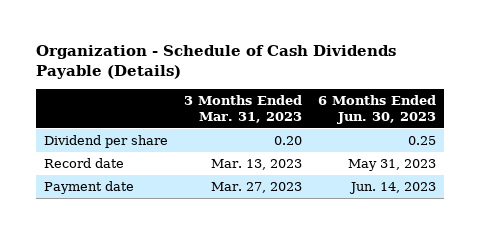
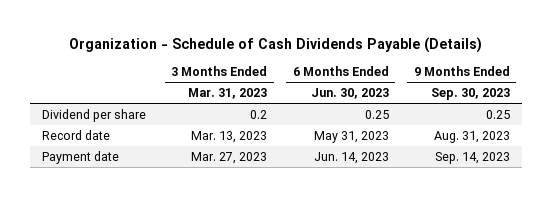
- | 3 Months Ended Mar. 31, 2023 | 6 Months Ended Jun. 30, 2023
+ | 3 Months Ended Mar. 31, 2023 | 6 Months Ended Jun. 30, 2023 | 9 Months Ended Sep. 30, 2023
- Dividend per share | 0.20 | 0.25
+ Dividend per share | 0.2 | 0.25 | 0.25

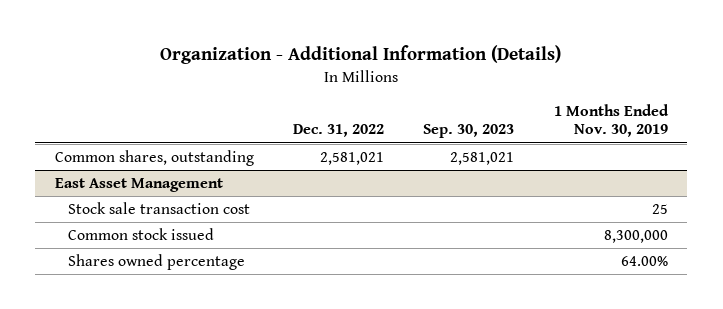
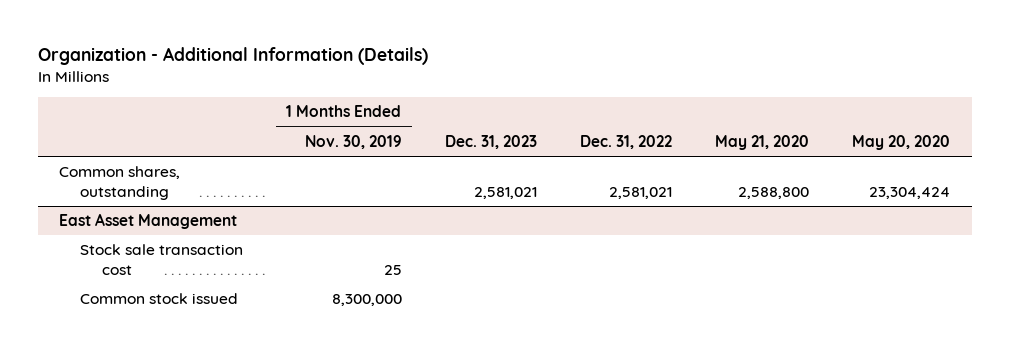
- | Dec. 31, 2022 | Sep. 30, 2023 | 1 Months Ended Nov. 30, 2019
+ | 1 Months Ended Nov. 30, 2019 | Dec. 31, 2023 | Dec. 31, 2022 | May 21, 2020 | May 20, 2020
@ East Asset Management
- Shares owned percentage | | | 64.00%

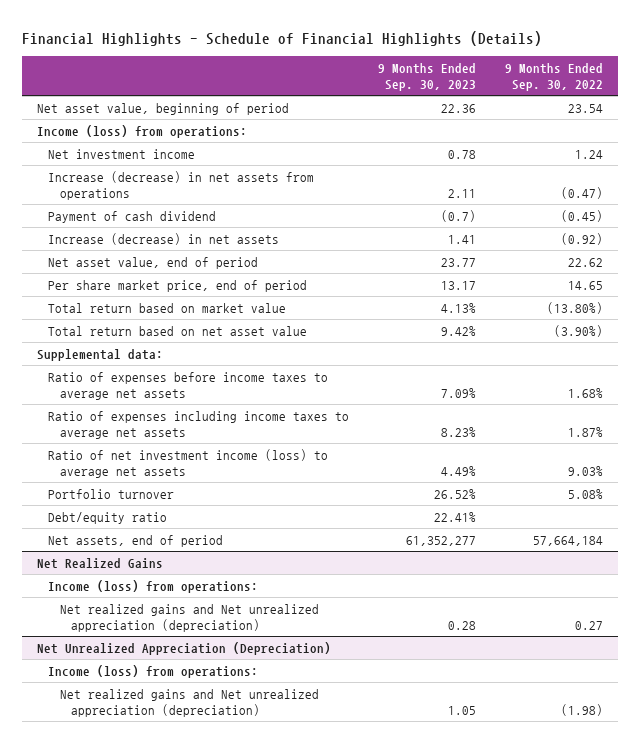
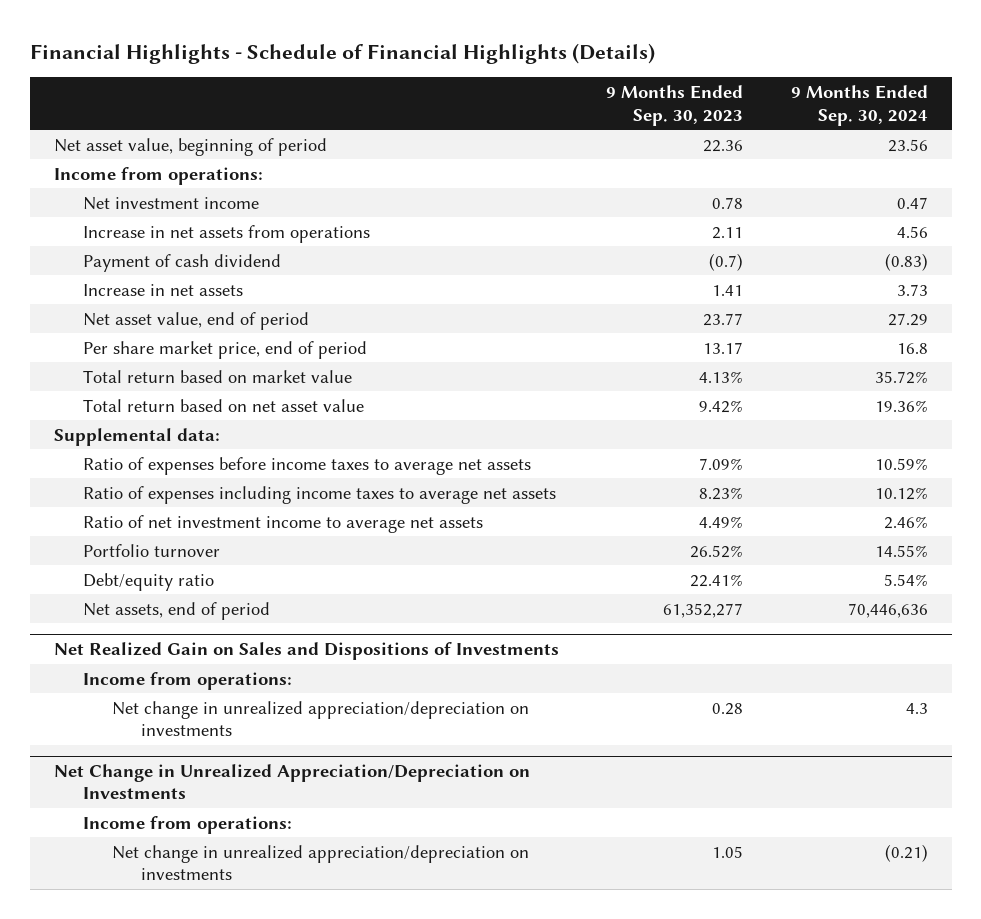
- | 9 Months Ended Sep. 30, 2023 | 9 Months Ended Sep. 30, 2022
+ | 9 Months Ended Sep. 30, 2023 | 9 Months Ended Sep. 30, 2024
- Income (loss) from operations:
+ Income from operations:
- Increase (decrease) in net assets from operations | 2.11 | (0.47)
+ Increase in net assets from operations | 2.11 | 4.56
- Increase (decrease) in net assets | 1.41 | (0.92)
+ Increase in net assets | 1.41 | 3.73
- Ratio of net investment income (loss) to average net assets | 4.49% | 9.03%
+ Ratio of net investment income to average net assets | 4.49% | 2.46%
- Net Realized Gains
- Income (loss) from operations:
- Net realized gains and Net unrealized appreciation (depreciation) | 0.28 | 0.27
- Net Unrealized Appreciation (Depreciation)
- Income (loss) from operations:
- Net realized gains and Net unrealized appreciation (depreciation) | 1.05 | (1.98)
+ Net Realized Gain on Sales and Dispositions of Investments
+ Income from operations:
+ Net change in unrealized appreciation/depreciation on investments | 0.28 | 4.3
+ Net Change in Unrealized Appreciation/Depreciation on Investments
+ Income from operations:
+ Net change in unrealized appreciation/depreciation on investments | 1.05 | (0.21)

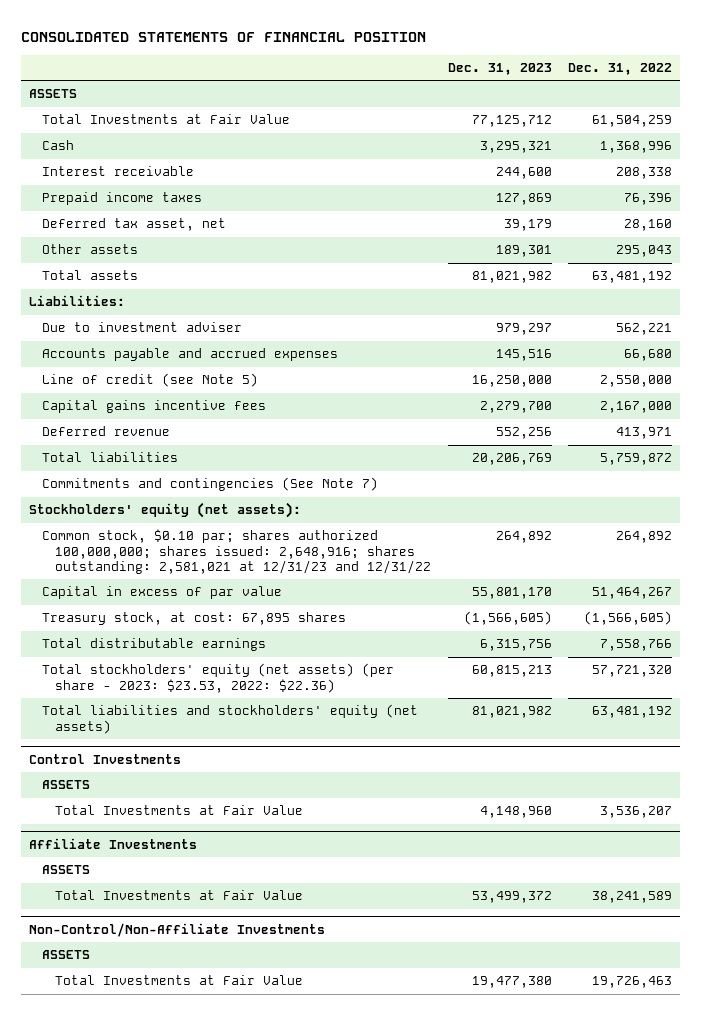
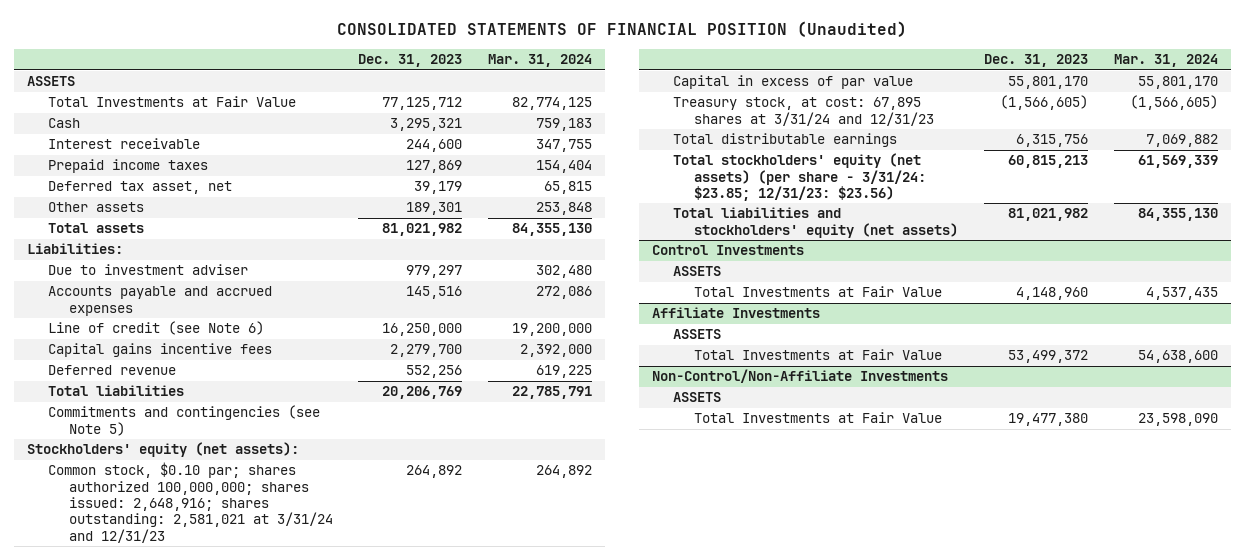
- CONSOLIDATED STATEMENTS OF FINANCIAL POSITION
+ CONSOLIDATED STATEMENTS OF FINANCIAL POSITION (Unaudited)
- | Dec. 31, 2023 | Dec. 31, 2022
+ | Dec. 31, 2023 | Mar. 31, 2024
- Line of credit (see Note 5) | 16,250,000 | 2,550,000
+ Line of credit (see Note 6) | 16,250,000 | 19,200,000
- Commitments and contingencies (See Note 7)
+ Commitments and contingencies (see Note 5)
- Common stock, $0.10 par; shares authorized 100,000,000; shares issued: 2,648,916; shares outstanding: 2,581,021 at 12/31/23 and 12/31/22 | 264,892 | 264,892
+ Common stock, $0.10 par; shares authorized 100,000,000; shares issued: 2,648,916; shares outstanding: 2,581,021 at 3/31/24 and 12/31/23 | 264,892 | 264,892
- Treasury stock, at cost: 67,895 shares | (1,566,605) | (1,566,605)
+ Treasury stock, at cost: 67,895 shares at 3/31/24 and 12/31/23 | (1,566,605) | (1,566,605)
- Total stockholders' equity (net assets) (per share - 2023: $23.53, 2022: $22.36) | 60,815,213 | 57,721,320
+ Total stockholders' equity (net assets) (per share - 3/31/24: $23.85; 12/31/23: $23.56) | 60,815,213 | 61,569,339

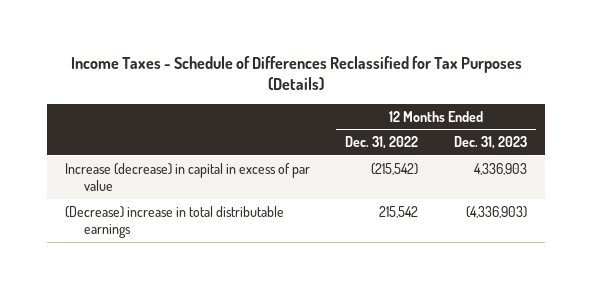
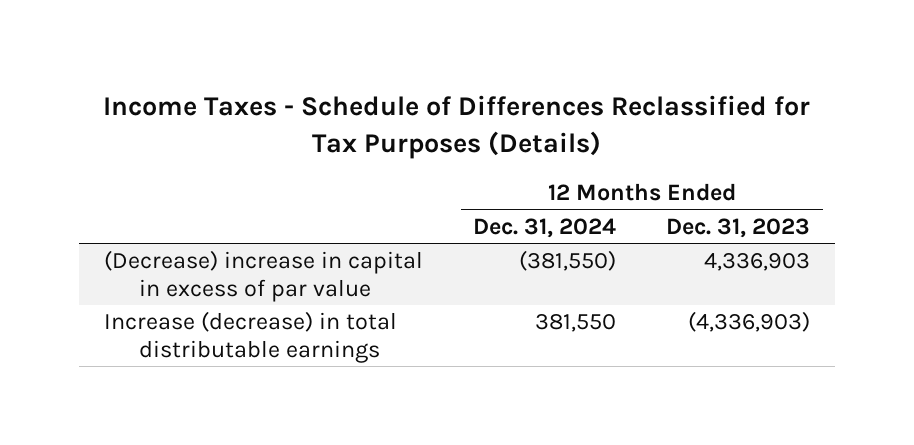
- | 12 Months Ended Dec. 31, 2022 | 12 Months Ended Dec. 31, 2023
+ | 12 Months Ended Dec. 31, 2024 | 12 Months Ended Dec. 31, 2023
- Increase (decrease) in capital in excess of par value | (215,542) | 4,336,903
- (Decrease) increase in total distributable earnings | 215,542 | (4,336,903)
+ (Decrease) increase in capital in excess of par value | (381,550) | 4,336,903
+ Increase (decrease) in total distributable earnings | 381,550 | (4,336,903)

